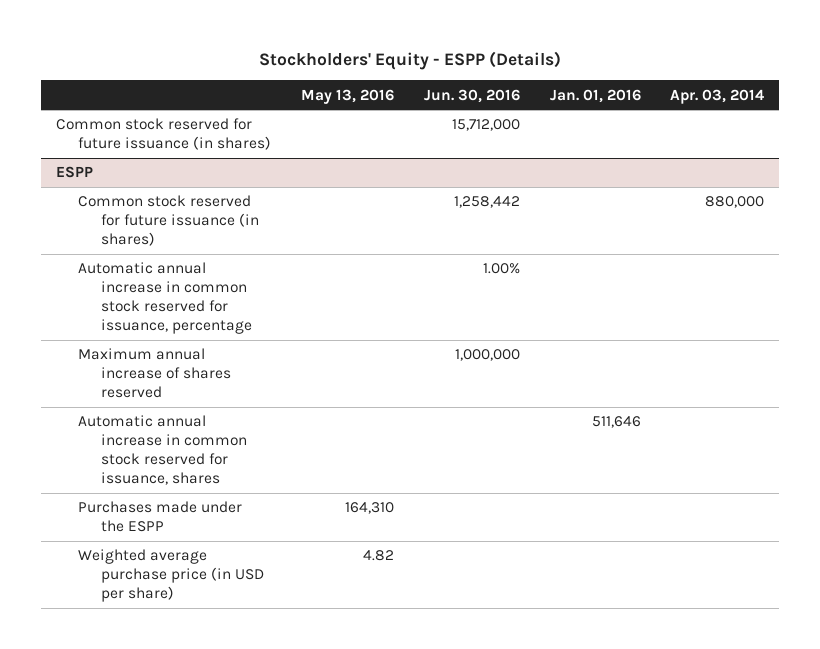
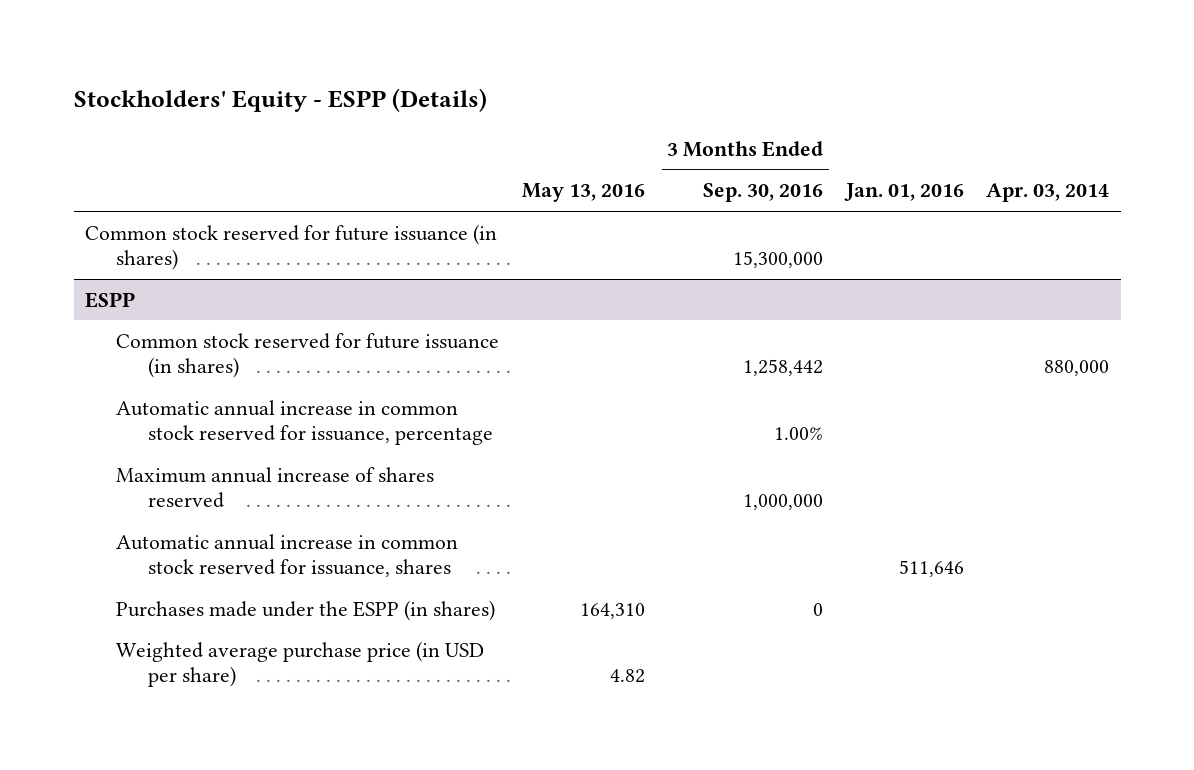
- | May 13, 2016 | Jun. 30, 2016 | Jan. 01, 2016 | Apr. 03, 2014
+ | May 13, 2016 | 3 Months Ended Sep. 30, 2016 | Jan. 01, 2016 | Apr. 03, 2014
@ ESPP
- Purchases made under the ESPP | 164,310 | | |
+ Purchases made under the ESPP (in shares) | 164,310 | 0 | |

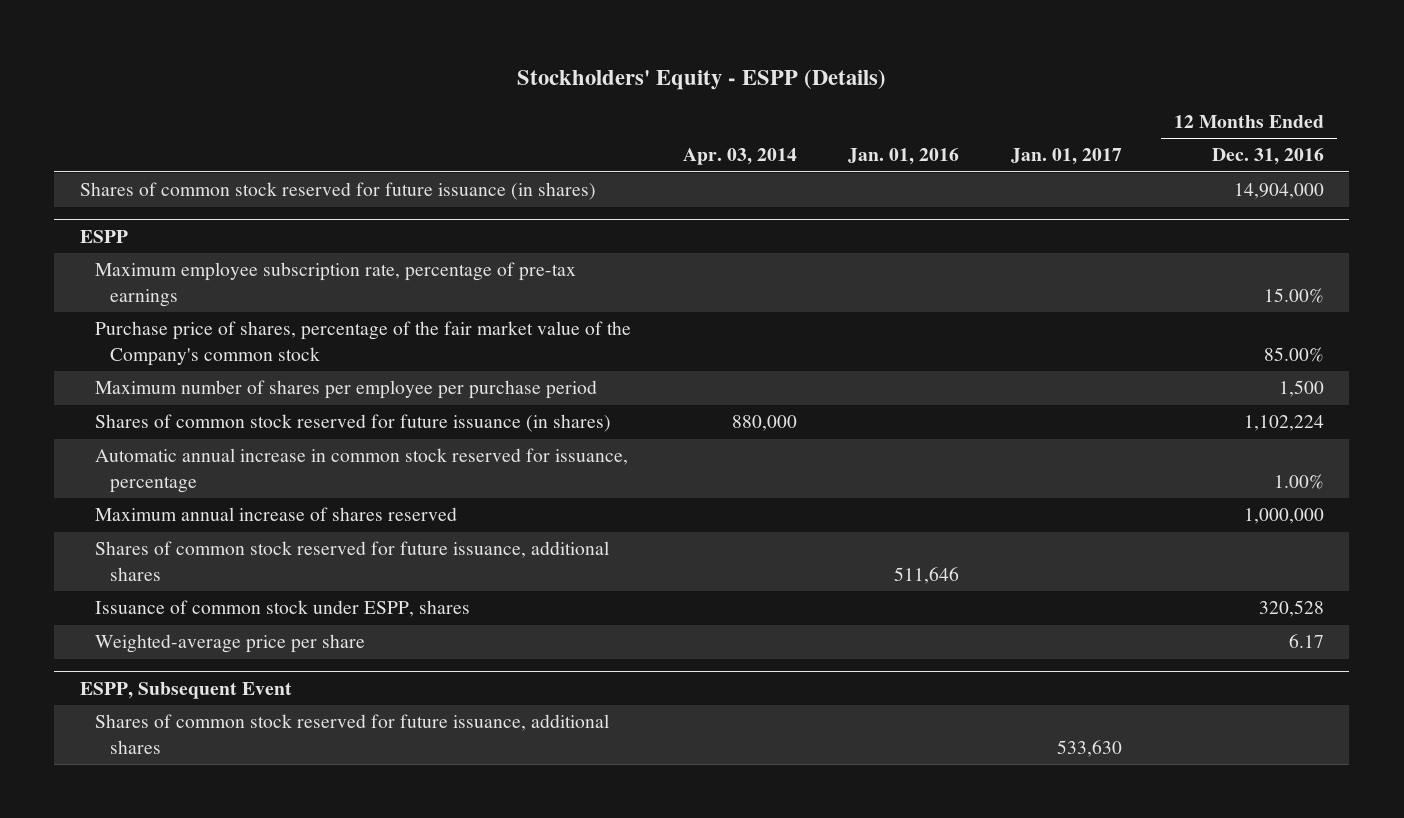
- | May 13, 2016 | 3 Months Ended Sep. 30, 2016 | Jan. 01, 2016 | Apr. 03, 2014
+ | Apr. 03, 2014 | Jan. 01, 2016 | Jan. 01, 2017 | 12 Months Ended Dec. 31, 2016
- Common stock reserved for future issuance (in shares) | | 15,300,000 | |
+ Shares of common stock reserved for future issuance (in shares) | | | | 14,904,000
@ ESPP
- Common stock reserved for future issuance (in shares) | | 1,258,442 | | 880,000
+ Maximum employee subscription rate, percentage of pre-tax earnings | | | | 15.00%
+ Purchase price of shares, percentage of the fair market value of the Company's common stock | | | | 85.00%
+ Maximum number of shares per employee per purchase period | | | | 1,500
+ Shares of common stock reserved for future issuance (in shares) | 880,000 | | | 1,102,224
- Automatic annual increase in common stock reserved for issuance, shares | | | 511,646 |
- Purchases made under the ESPP (in shares) | 164,310 | 0 | |
- Weighted average purchase price (in USD per share) | 4.82 | | |
+ Shares of common stock reserved for future issuance, additional shares | | 511,646 | |
+ Issuance of common stock under ESPP, shares | | | | 320,528
+ Weighted-average price per share | | | | 6.17
+ ESPP, Subsequent Event
+ Shares of common stock reserved for future issuance, additional shares | | | 533,630 |

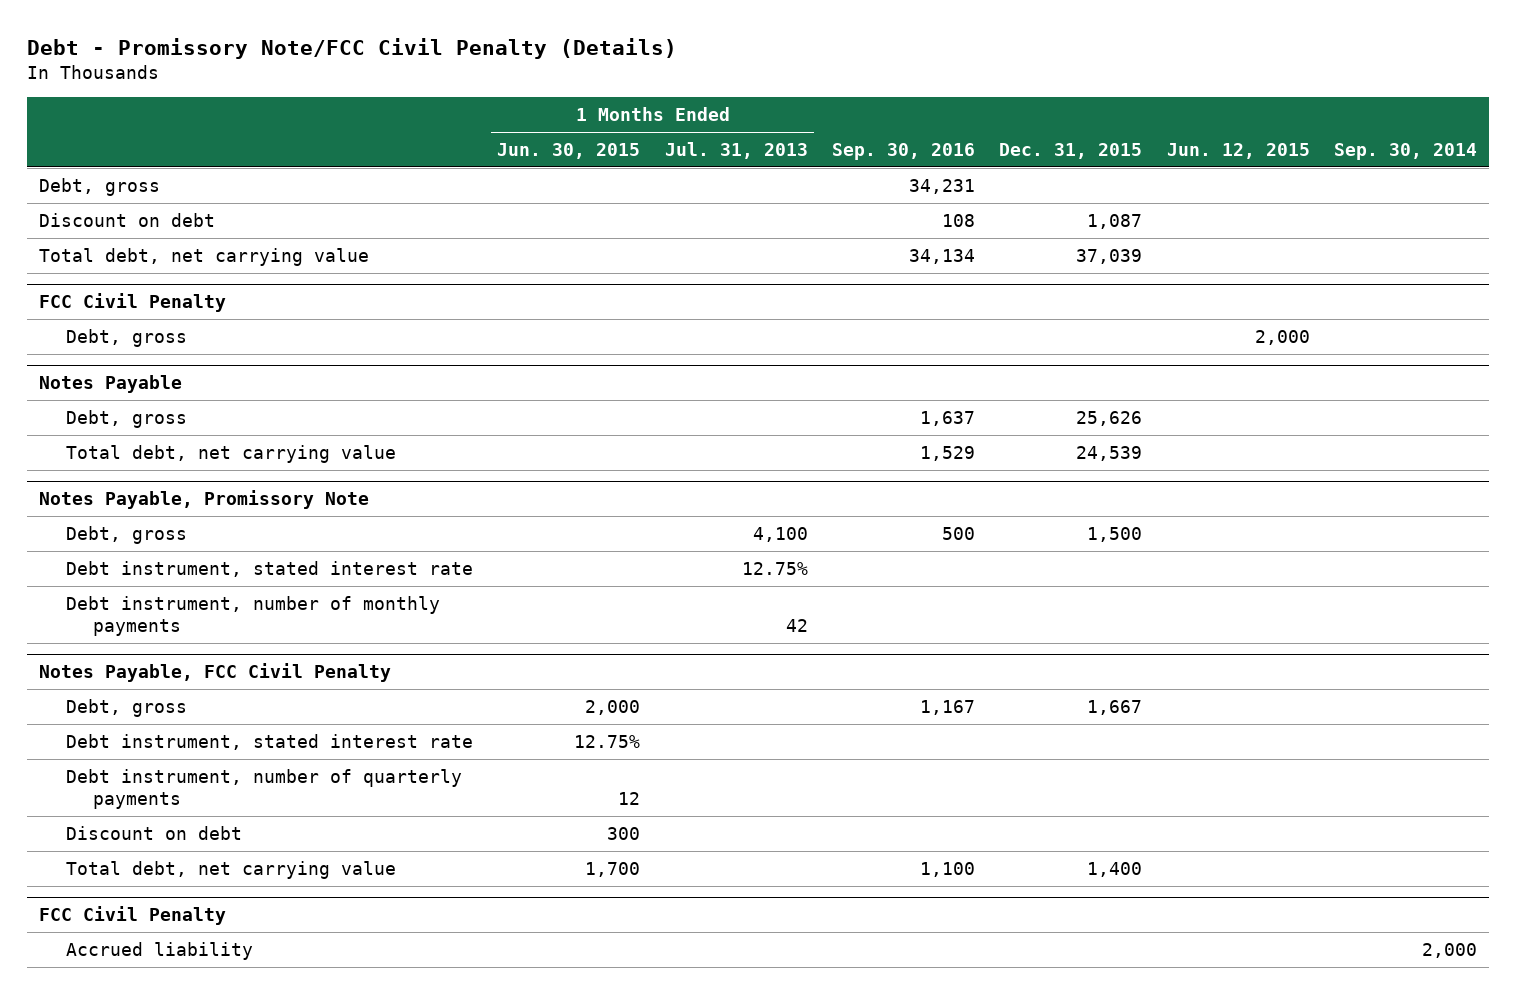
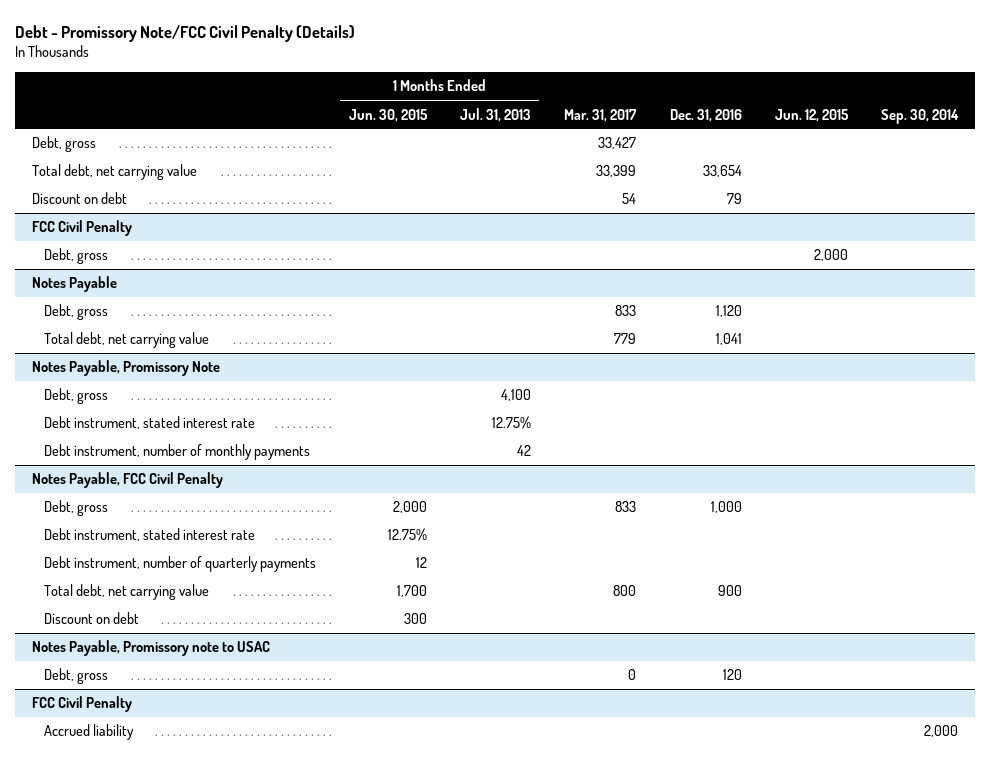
- | 1 Months Ended Jun. 30, 2015 | 1 Months Ended Jul. 31, 2013 | Sep. 30, 2016 | Dec. 31, 2015 | Jun. 12, 2015 | Sep. 30, 2014
+ | 1 Months Ended Jun. 30, 2015 | 1 Months Ended Jul. 31, 2013 | Mar. 31, 2017 | Dec. 31, 2016 | Jun. 12, 2015 | Sep. 30, 2014
moved down: Discount on debt | | | 54 | 79 | |
@ Notes Payable, FCC Civil Penalty
moved down: Discount on debt | 300 | | | | |
+ Notes Payable, Promissory note to USAC
+ Debt, gross | | | 0 | 120 | |

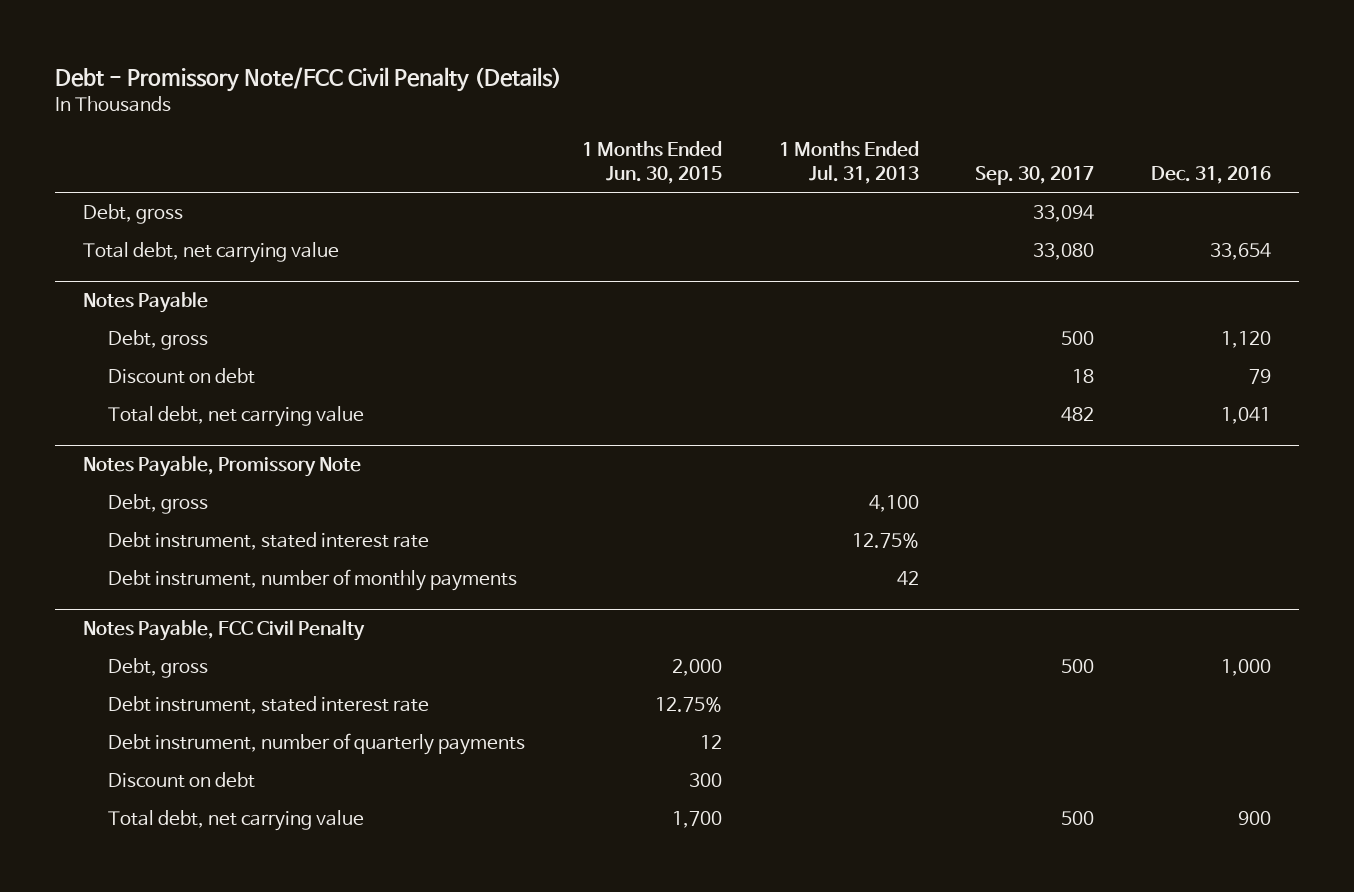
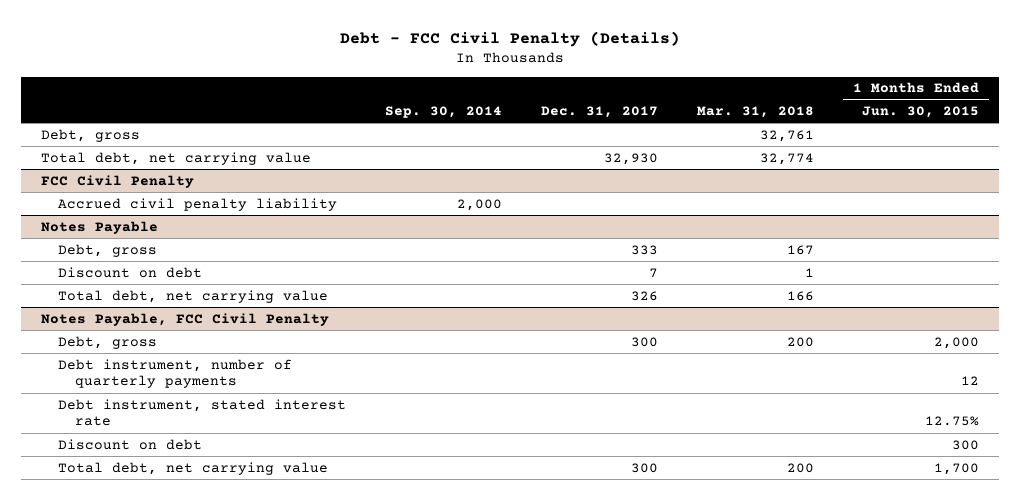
- Debt - Promissory Note/FCC Civil Penalty (Details)
+ Debt - FCC Civil Penalty (Details)
- | 1 Months Ended Jun. 30, 2015 | 1 Months Ended Jul. 31, 2013 | Sep. 30, 2017 | Dec. 31, 2016
+ | Sep. 30, 2014 | Dec. 31, 2017 | Mar. 31, 2018 | 1 Months Ended Jun. 30, 2015
+ FCC Civil Penalty
+ Accrued civil penalty liability | 2,000 | | |
- Notes Payable, Promissory Note
- Debt, gross | | 4,100 | |
- Debt instrument, stated interest rate | | 12.75% | |
- Debt instrument, number of monthly payments | | 42 | |
@ Notes Payable, FCC Civil Penalty
moved down: Debt instrument, stated interest rate | | | | 12.75%

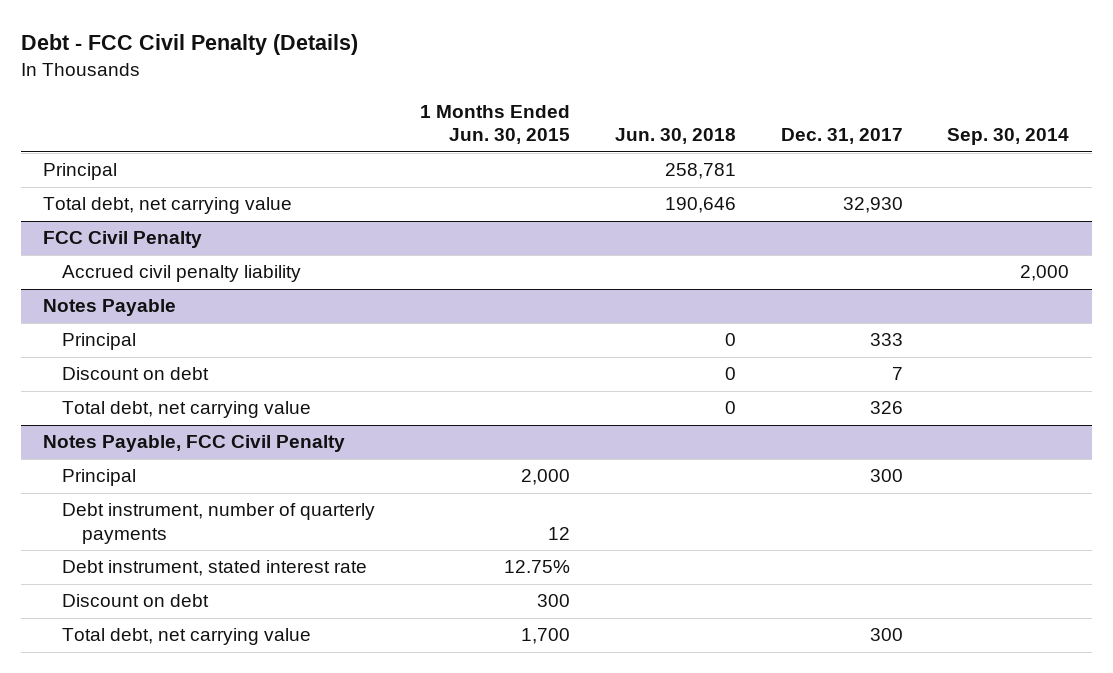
- | Sep. 30, 2014 | Dec. 31, 2017 | Mar. 31, 2018 | 1 Months Ended Jun. 30, 2015
+ | 1 Months Ended Jun. 30, 2015 | Jun. 30, 2018 | Dec. 31, 2017 | Sep. 30, 2014
- Debt, gross | | | 32,761 |
+ Principal | | 258,781 | |
@ Notes Payable
- Debt, gross | | 333 | 167 |
+ Principal | | 0 | 333 |
@ Notes Payable, FCC Civil Penalty
- Debt, gross | | 300 | 200 | 2,000
+ Principal | 2,000 | | 300 |

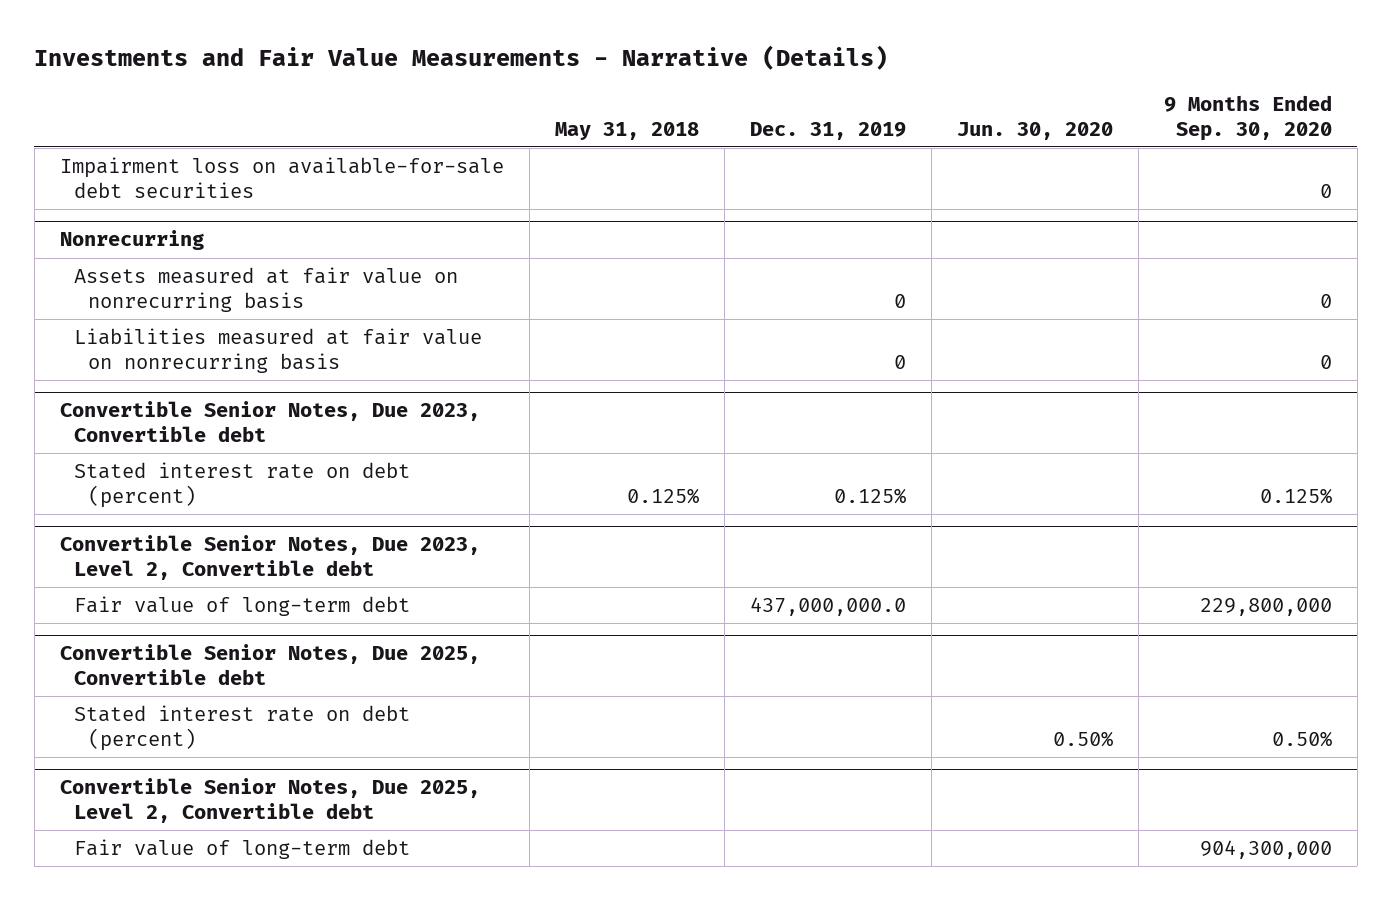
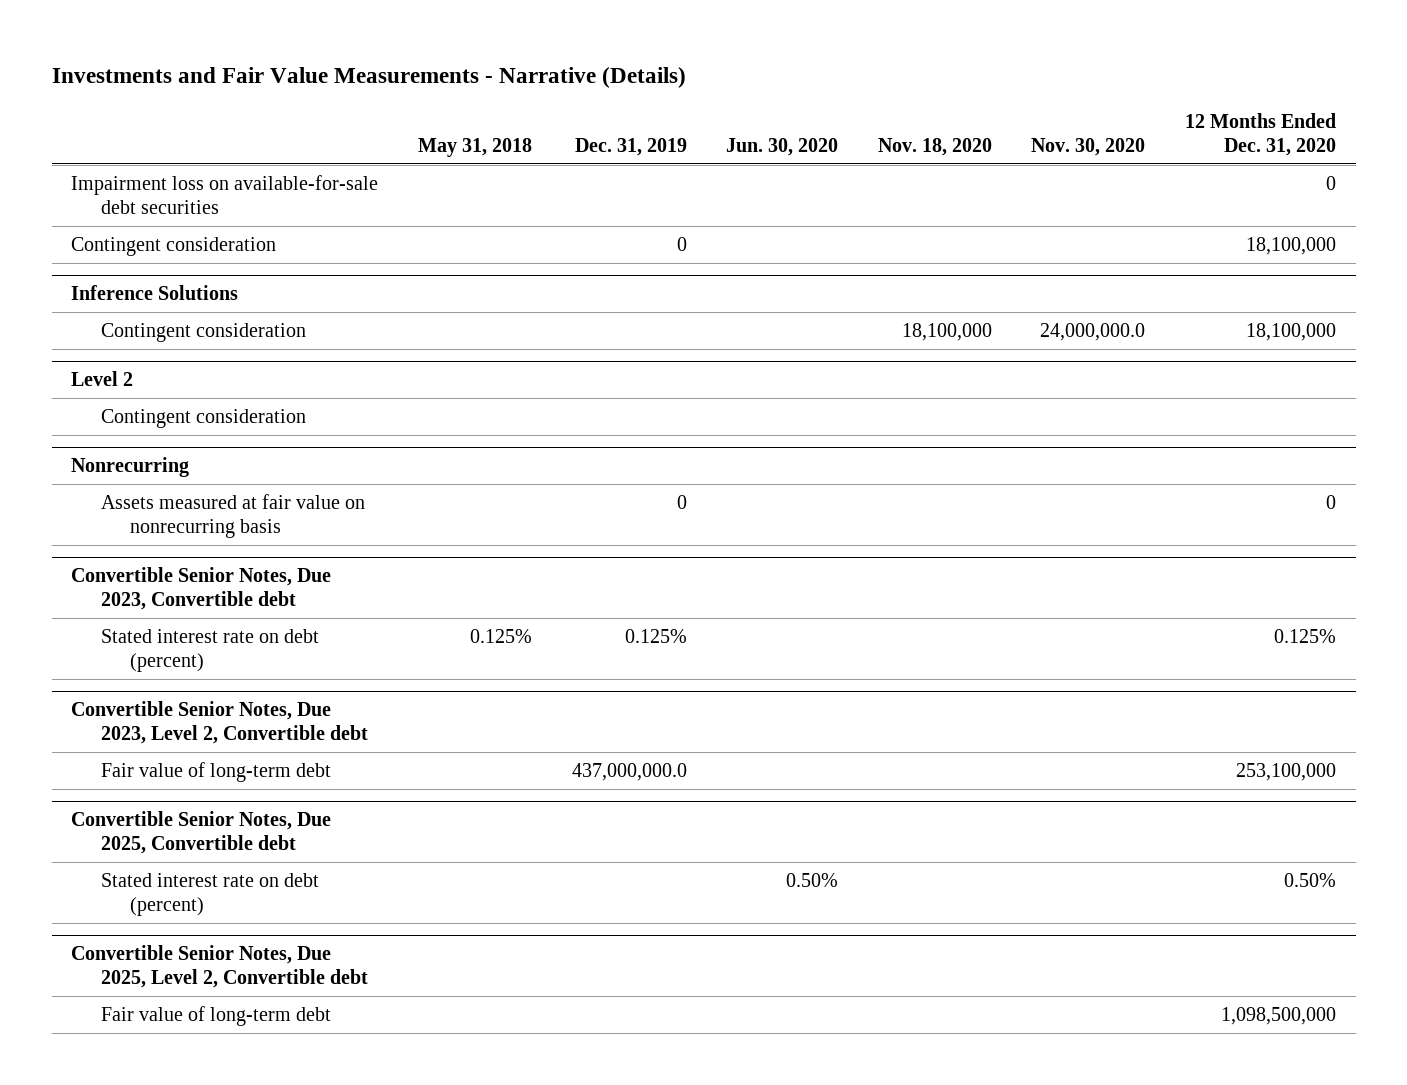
- | May 31, 2018 | Dec. 31, 2019 | Jun. 30, 2020 | 9 Months Ended Sep. 30, 2020
+ | May 31, 2018 | Dec. 31, 2019 | Jun. 30, 2020 | Nov. 18, 2020 | Nov. 30, 2020 | 12 Months Ended Dec. 31, 2020
+ Contingent consideration | | 0 | | | | 18,100,000
+ Inference Solutions
+ Contingent consideration | | | | 18,100,000 | 24,000,000.0 | 18,100,000
+ Level 2
+ Contingent consideration
@ Nonrecurring
- Liabilities measured at fair value on nonrecurring basis | | 0 | | 0

